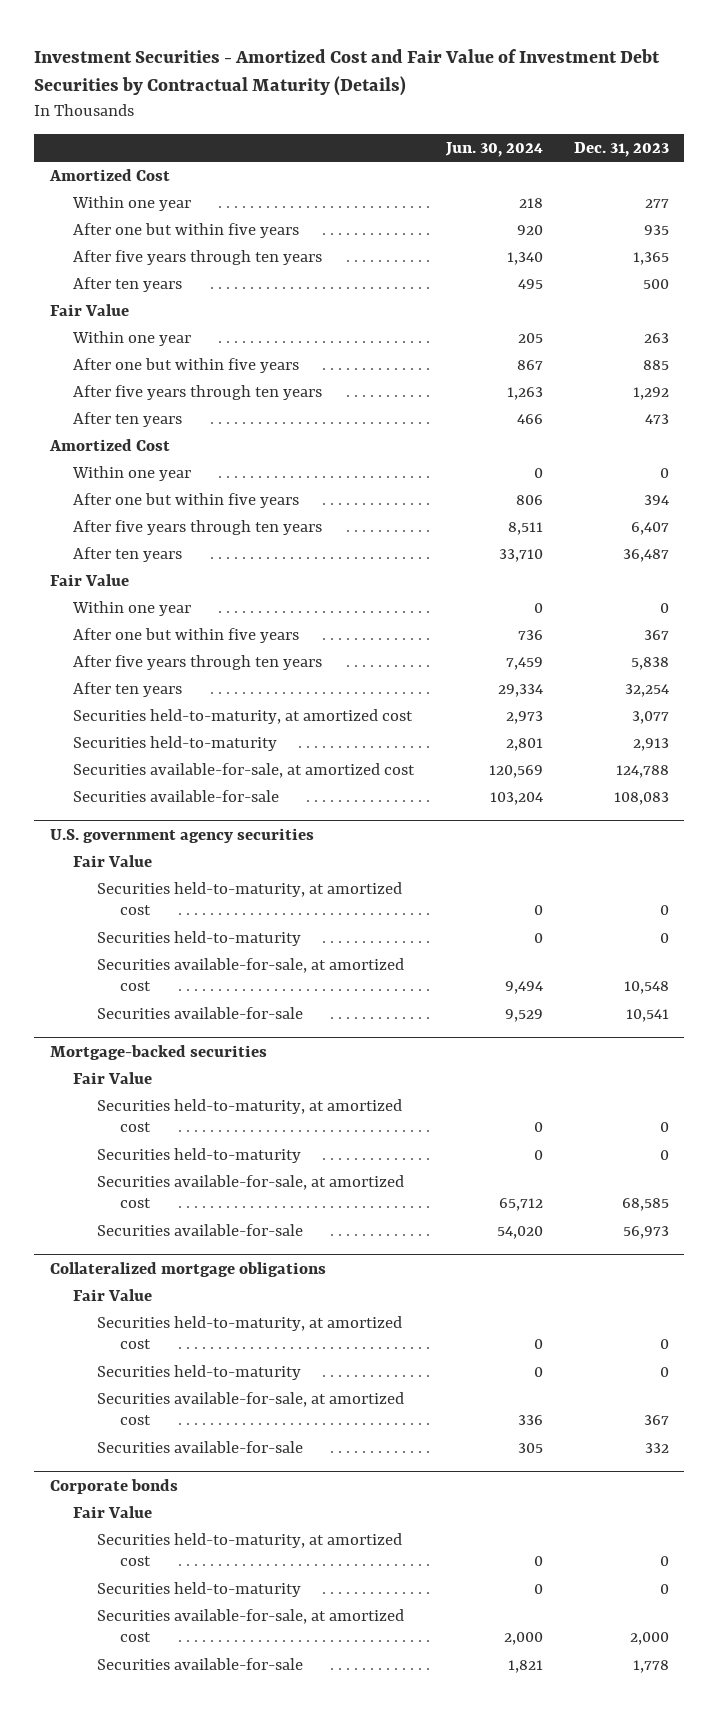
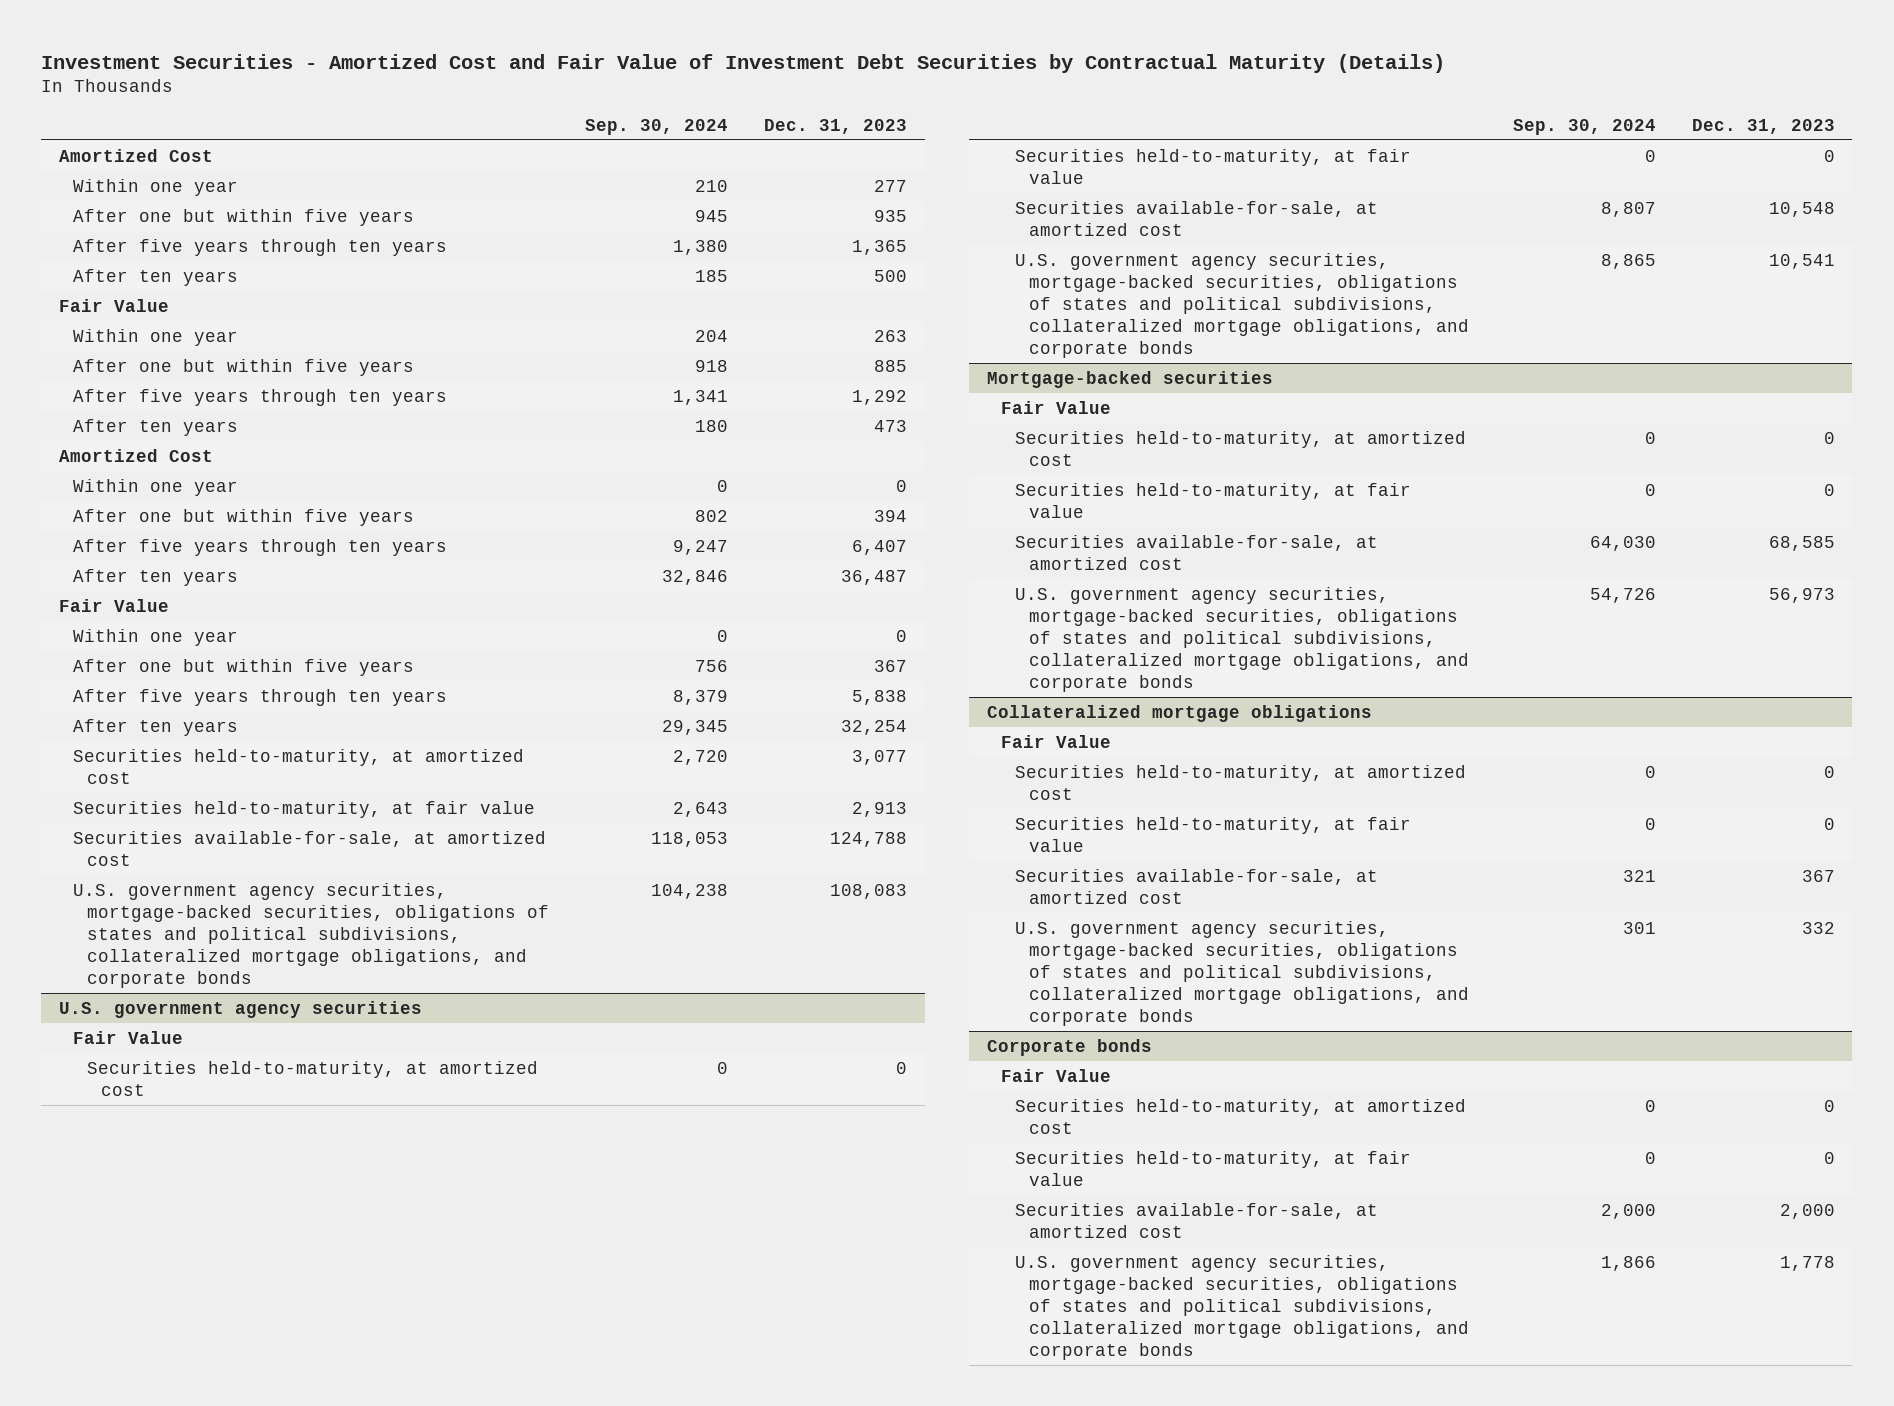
- | Jun. 30, 2024 | Dec. 31, 2023
+ | Sep. 30, 2024 | Dec. 31, 2023
- Securities held-to-maturity | 2,801 | 2,913
+ Securities held-to-maturity, at fair value | 2,643 | 2,913
- Securities available-for-sale | 103,204 | 108,083
+ U.S. government agency securities, mortgage-backed securities, obligations of states and political subdivisions, collateralized mortgage obligations, and corporate bonds | 104,238 | 108,083
@ U.S. government agency securities
- Securities held-to-maturity | 0 | 0
+ Securities held-to-maturity, at fair value | 0 | 0
- Securities available-for-sale | 9,529 | 10,541
+ U.S. government agency securities, mortgage-backed securities, obligations of states and political subdivisions, collateralized mortgage obligations, and corporate bonds | 8,865 | 10,541
@ Mortgage-backed securities
- Securities held-to-maturity | 0 | 0
+ Securities held-to-maturity, at fair value | 0 | 0
- Securities available-for-sale | 54,020 | 56,973
+ U.S. government agency securities, mortgage-backed securities, obligations of states and political subdivisions, collateralized mortgage obligations, and corporate bonds | 54,726 | 56,973
@ Collateralized mortgage obligations
- Securities held-to-maturity | 0 | 0
+ Securities held-to-maturity, at fair value | 0 | 0
- Securities available-for-sale | 305 | 332
+ U.S. government agency securities, mortgage-backed securities, obligations of states and political subdivisions, collateralized mortgage obligations, and corporate bonds | 301 | 332
@ Corporate bonds
- Securities held-to-maturity | 0 | 0
+ Securities held-to-maturity, at fair value | 0 | 0
- Securities available-for-sale | 1,821 | 1,778
+ U.S. government agency securities, mortgage-backed securities, obligations of states and political subdivisions, collateralized mortgage obligations, and corporate bonds | 1,866 | 1,778

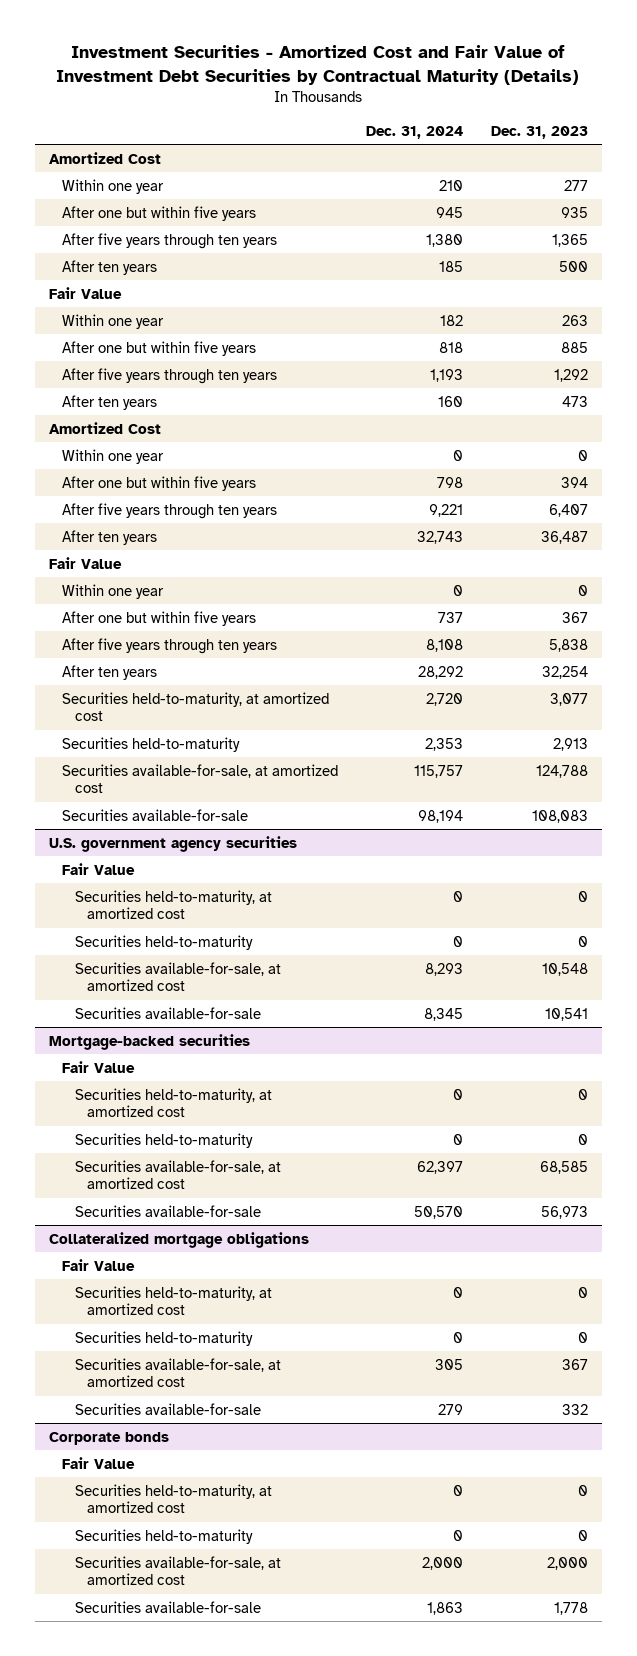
- | Sep. 30, 2024 | Dec. 31, 2023
+ | Dec. 31, 2024 | Dec. 31, 2023
- Securities held-to-maturity, at fair value | 2,643 | 2,913
+ Securities held-to-maturity | 2,353 | 2,913
- U.S. government agency securities, mortgage-backed securities, obligations of states and political subdivisions, collateralized mortgage obligations, and corporate bonds | 104,238 | 108,083
+ Securities available-for-sale | 98,194 | 108,083
@ U.S. government agency securities
- Securities held-to-maturity, at fair value | 0 | 0
+ Securities held-to-maturity | 0 | 0
- U.S. government agency securities, mortgage-backed securities, obligations of states and political subdivisions, collateralized mortgage obligations, and corporate bonds | 8,865 | 10,541
+ Securities available-for-sale | 8,345 | 10,541
@ Mortgage-backed securities
- Securities held-to-maturity, at fair value | 0 | 0
+ Securities held-to-maturity | 0 | 0
- U.S. government agency securities, mortgage-backed securities, obligations of states and political subdivisions, collateralized mortgage obligations, and corporate bonds | 54,726 | 56,973
+ Securities available-for-sale | 50,570 | 56,973
@ Collateralized mortgage obligations
- Securities held-to-maturity, at fair value | 0 | 0
+ Securities held-to-maturity | 0 | 0
- U.S. government agency securities, mortgage-backed securities, obligations of states and political subdivisions, collateralized mortgage obligations, and corporate bonds | 301 | 332
+ Securities available-for-sale | 279 | 332
@ Corporate bonds
- Securities held-to-maturity, at fair value | 0 | 0
+ Securities held-to-maturity | 0 | 0
- U.S. government agency securities, mortgage-backed securities, obligations of states and political subdivisions, collateralized mortgage obligations, and corporate bonds | 1,866 | 1,778
+ Securities available-for-sale | 1,863 | 1,778

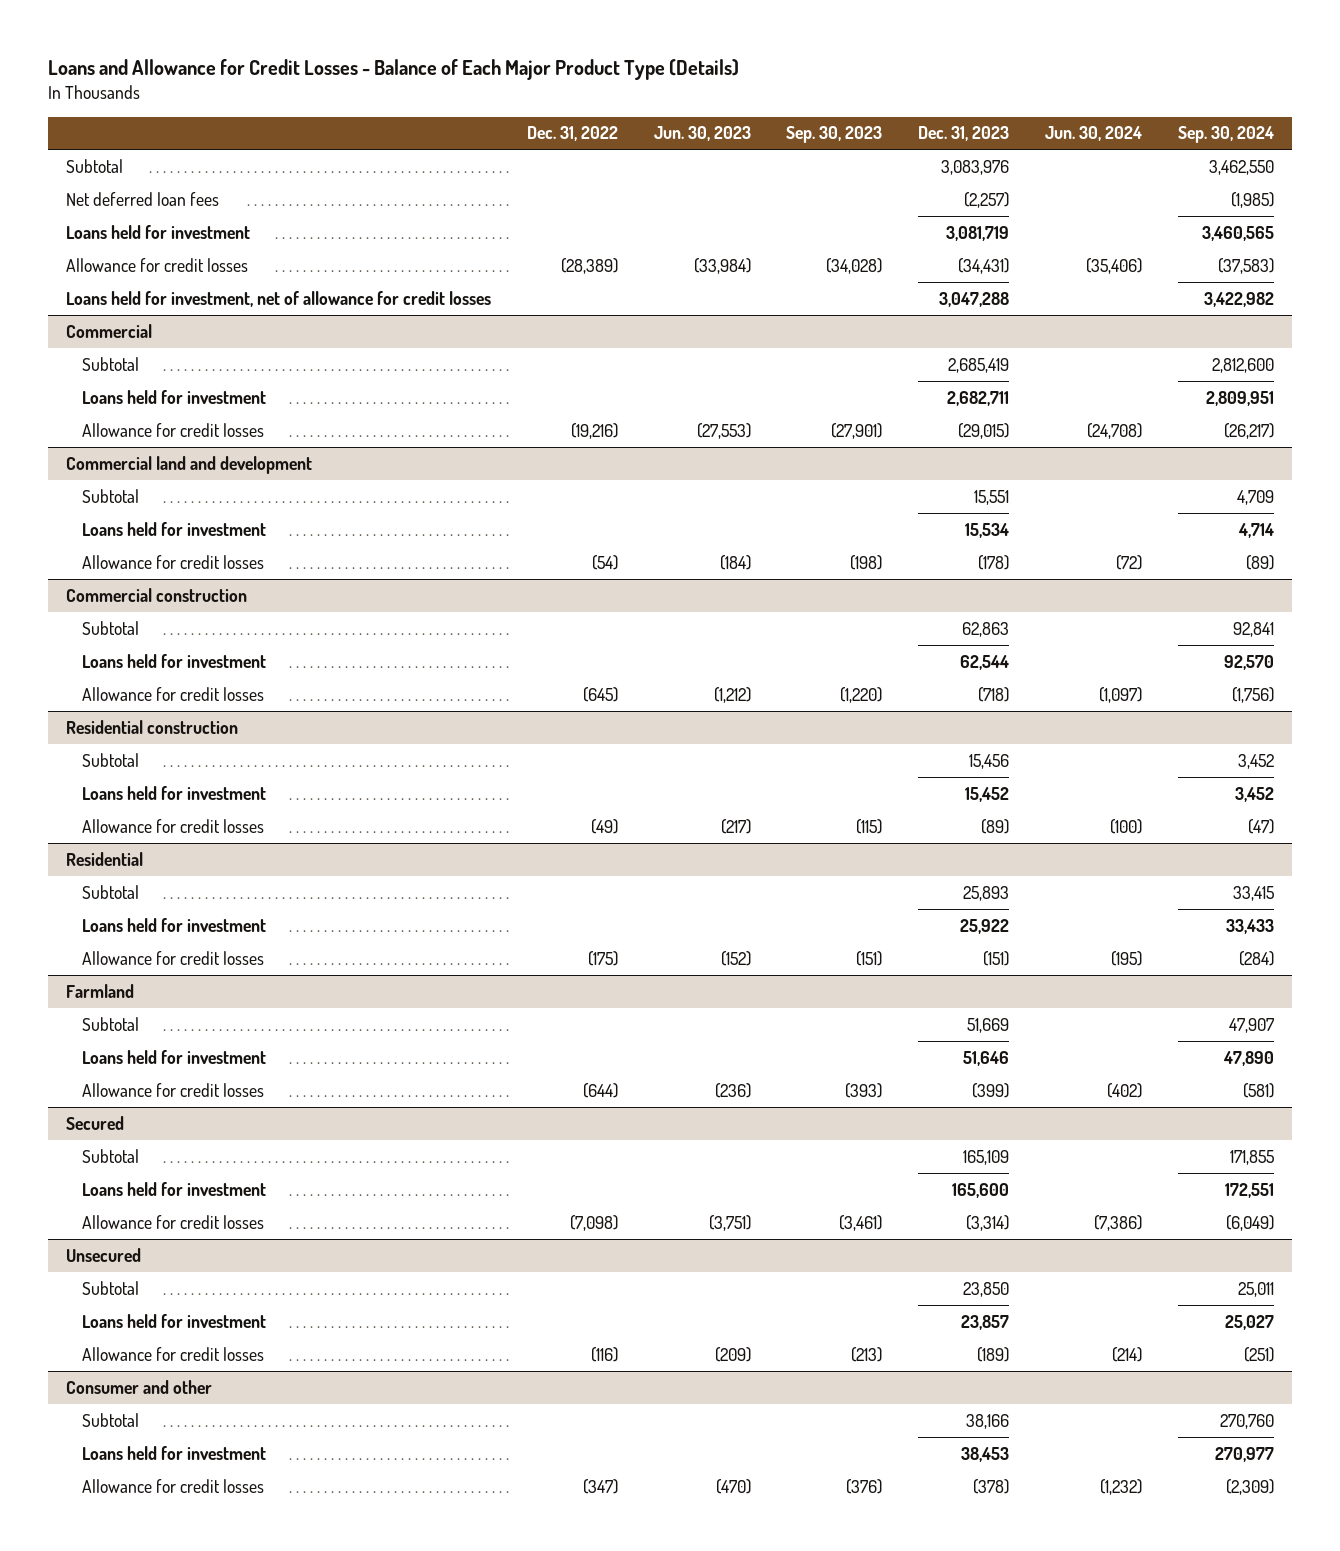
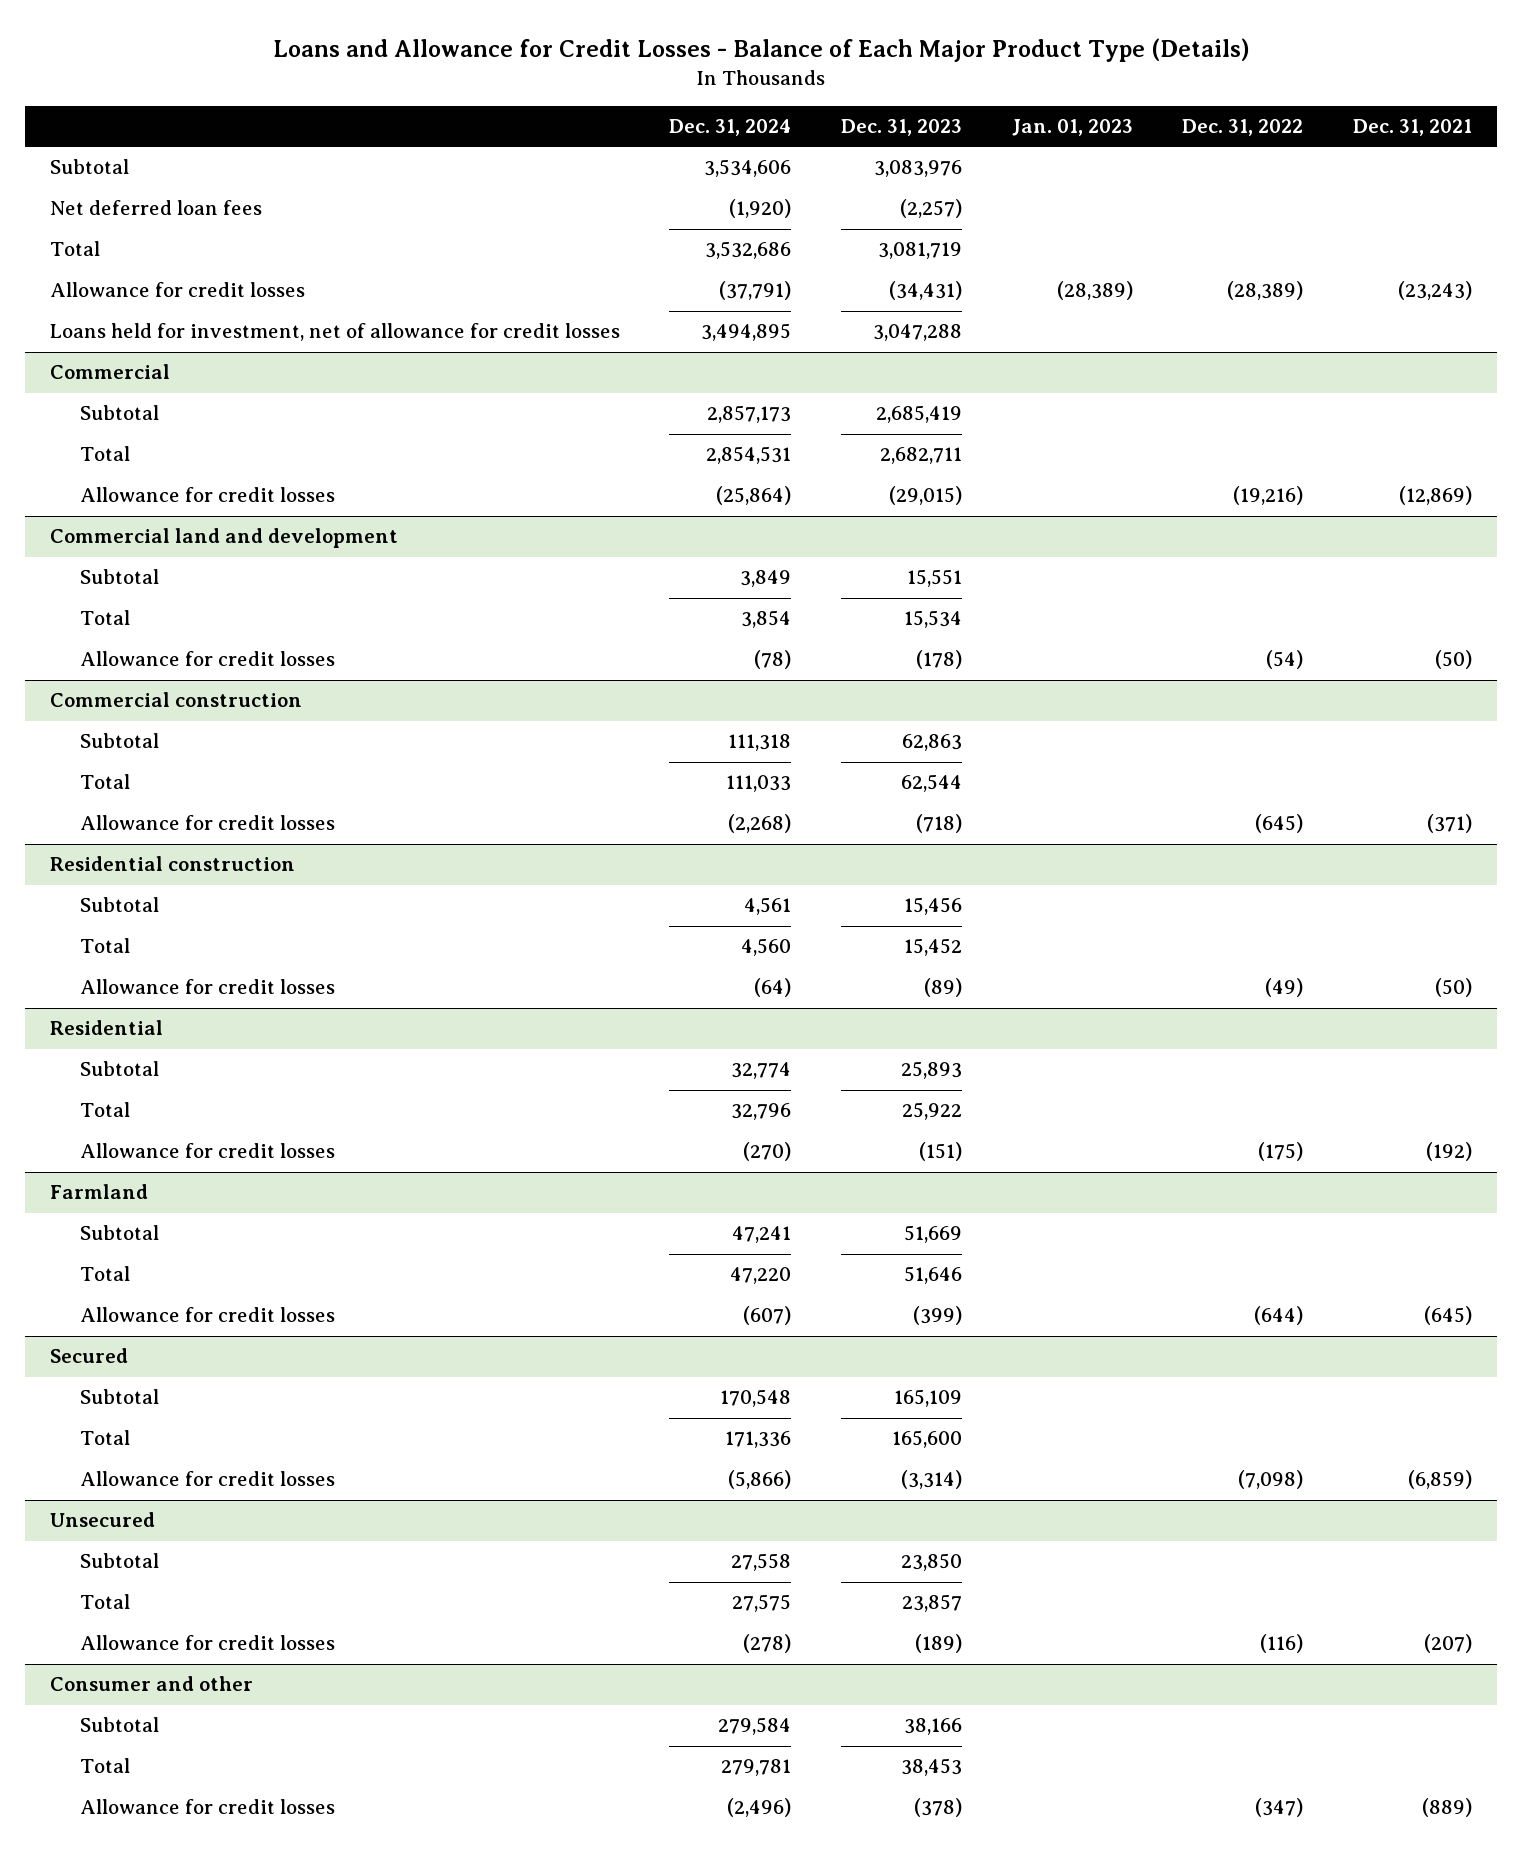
- | Dec. 31, 2022 | Jun. 30, 2023 | Sep. 30, 2023 | Dec. 31, 2023 | Jun. 30, 2024 | Sep. 30, 2024
+ | Dec. 31, 2024 | Dec. 31, 2023 | Jan. 01, 2023 | Dec. 31, 2022 | Dec. 31, 2021
- Loans held for investment | | | | 3,081,719 | | 3,460,565
+ Total | 3,532,686 | 3,081,719 | | |
@ Commercial
- Loans held for investment | | | | 2,682,711 | | 2,809,951
+ Total | 2,854,531 | 2,682,711 | | |
@ Commercial land and development
- Loans held for investment | | | | 15,534 | | 4,714
+ Total | 3,854 | 15,534 | | |
@ Commercial construction
- Loans held for investment | | | | 62,544 | | 92,570
+ Total | 111,033 | 62,544 | | |
@ Residential construction
- Loans held for investment | | | | 15,452 | | 3,452
+ Total | 4,560 | 15,452 | | |
@ Residential
- Loans held for investment | | | | 25,922 | | 33,433
+ Total | 32,796 | 25,922 | | |
@ Farmland
- Loans held for investment | | | | 51,646 | | 47,890
+ Total | 47,220 | 51,646 | | |
@ Secured
- Loans held for investment | | | | 165,600 | | 172,551
+ Total | 171,336 | 165,600 | | |
@ Unsecured
- Loans held for investment | | | | 23,857 | | 25,027
+ Total | 27,575 | 23,857 | | |
@ Consumer and other
- Loans held for investment | | | | 38,453 | | 270,977
+ Total | 279,781 | 38,453 | | |

